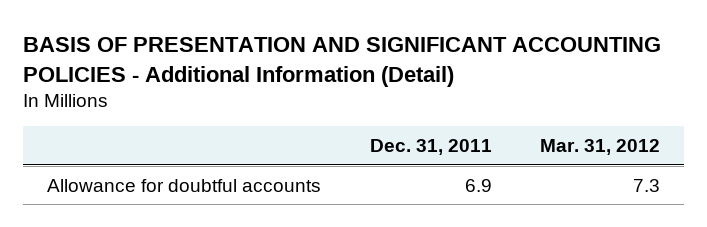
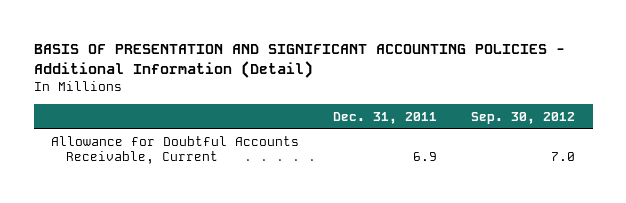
- | Dec. 31, 2011 | Mar. 31, 2012
+ | Dec. 31, 2011 | Sep. 30, 2012
- Allowance for doubtful accounts | 6.9 | 7.3
+ Allowance for Doubtful Accounts Receivable, Current | 6.9 | 7.0

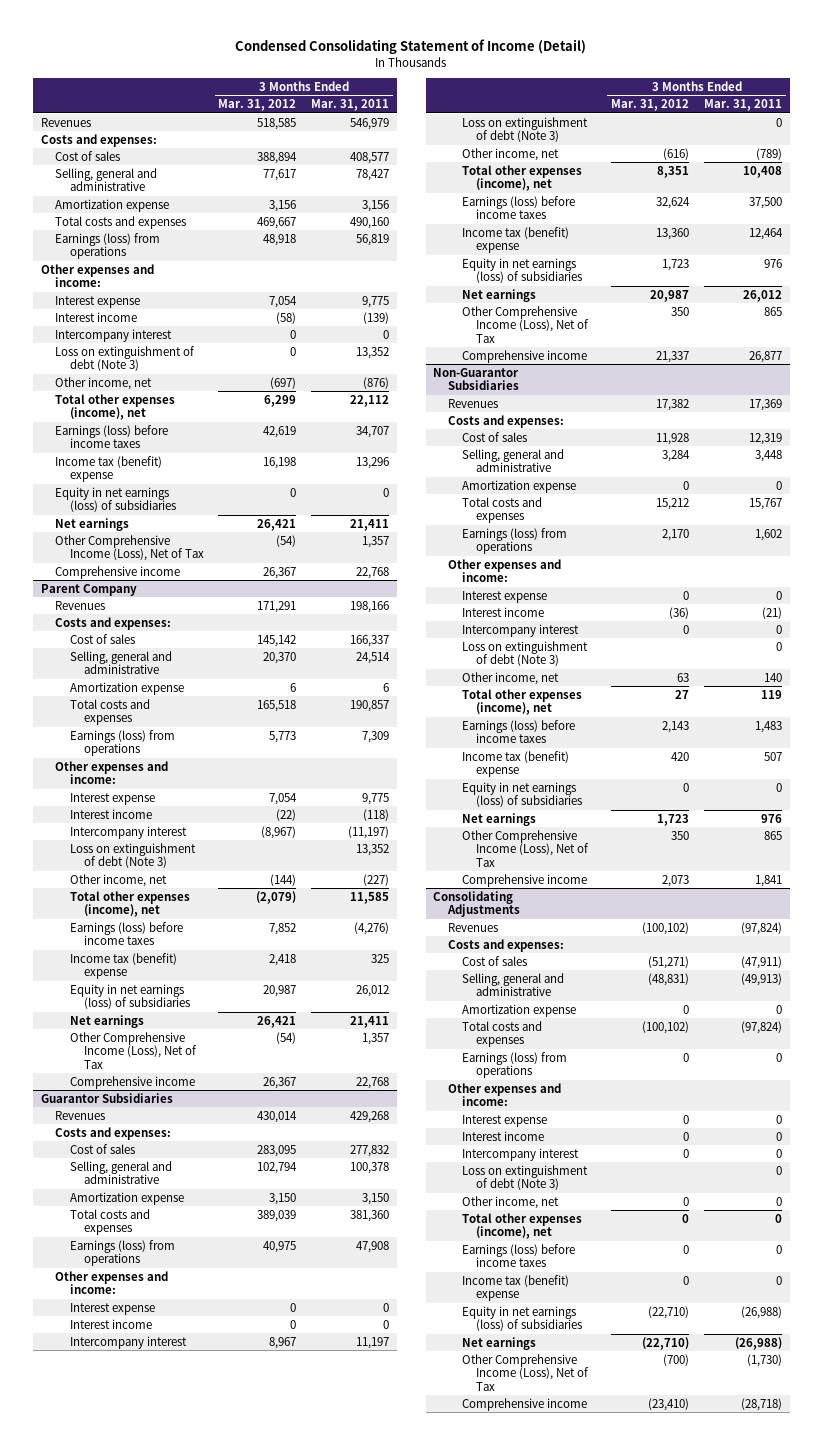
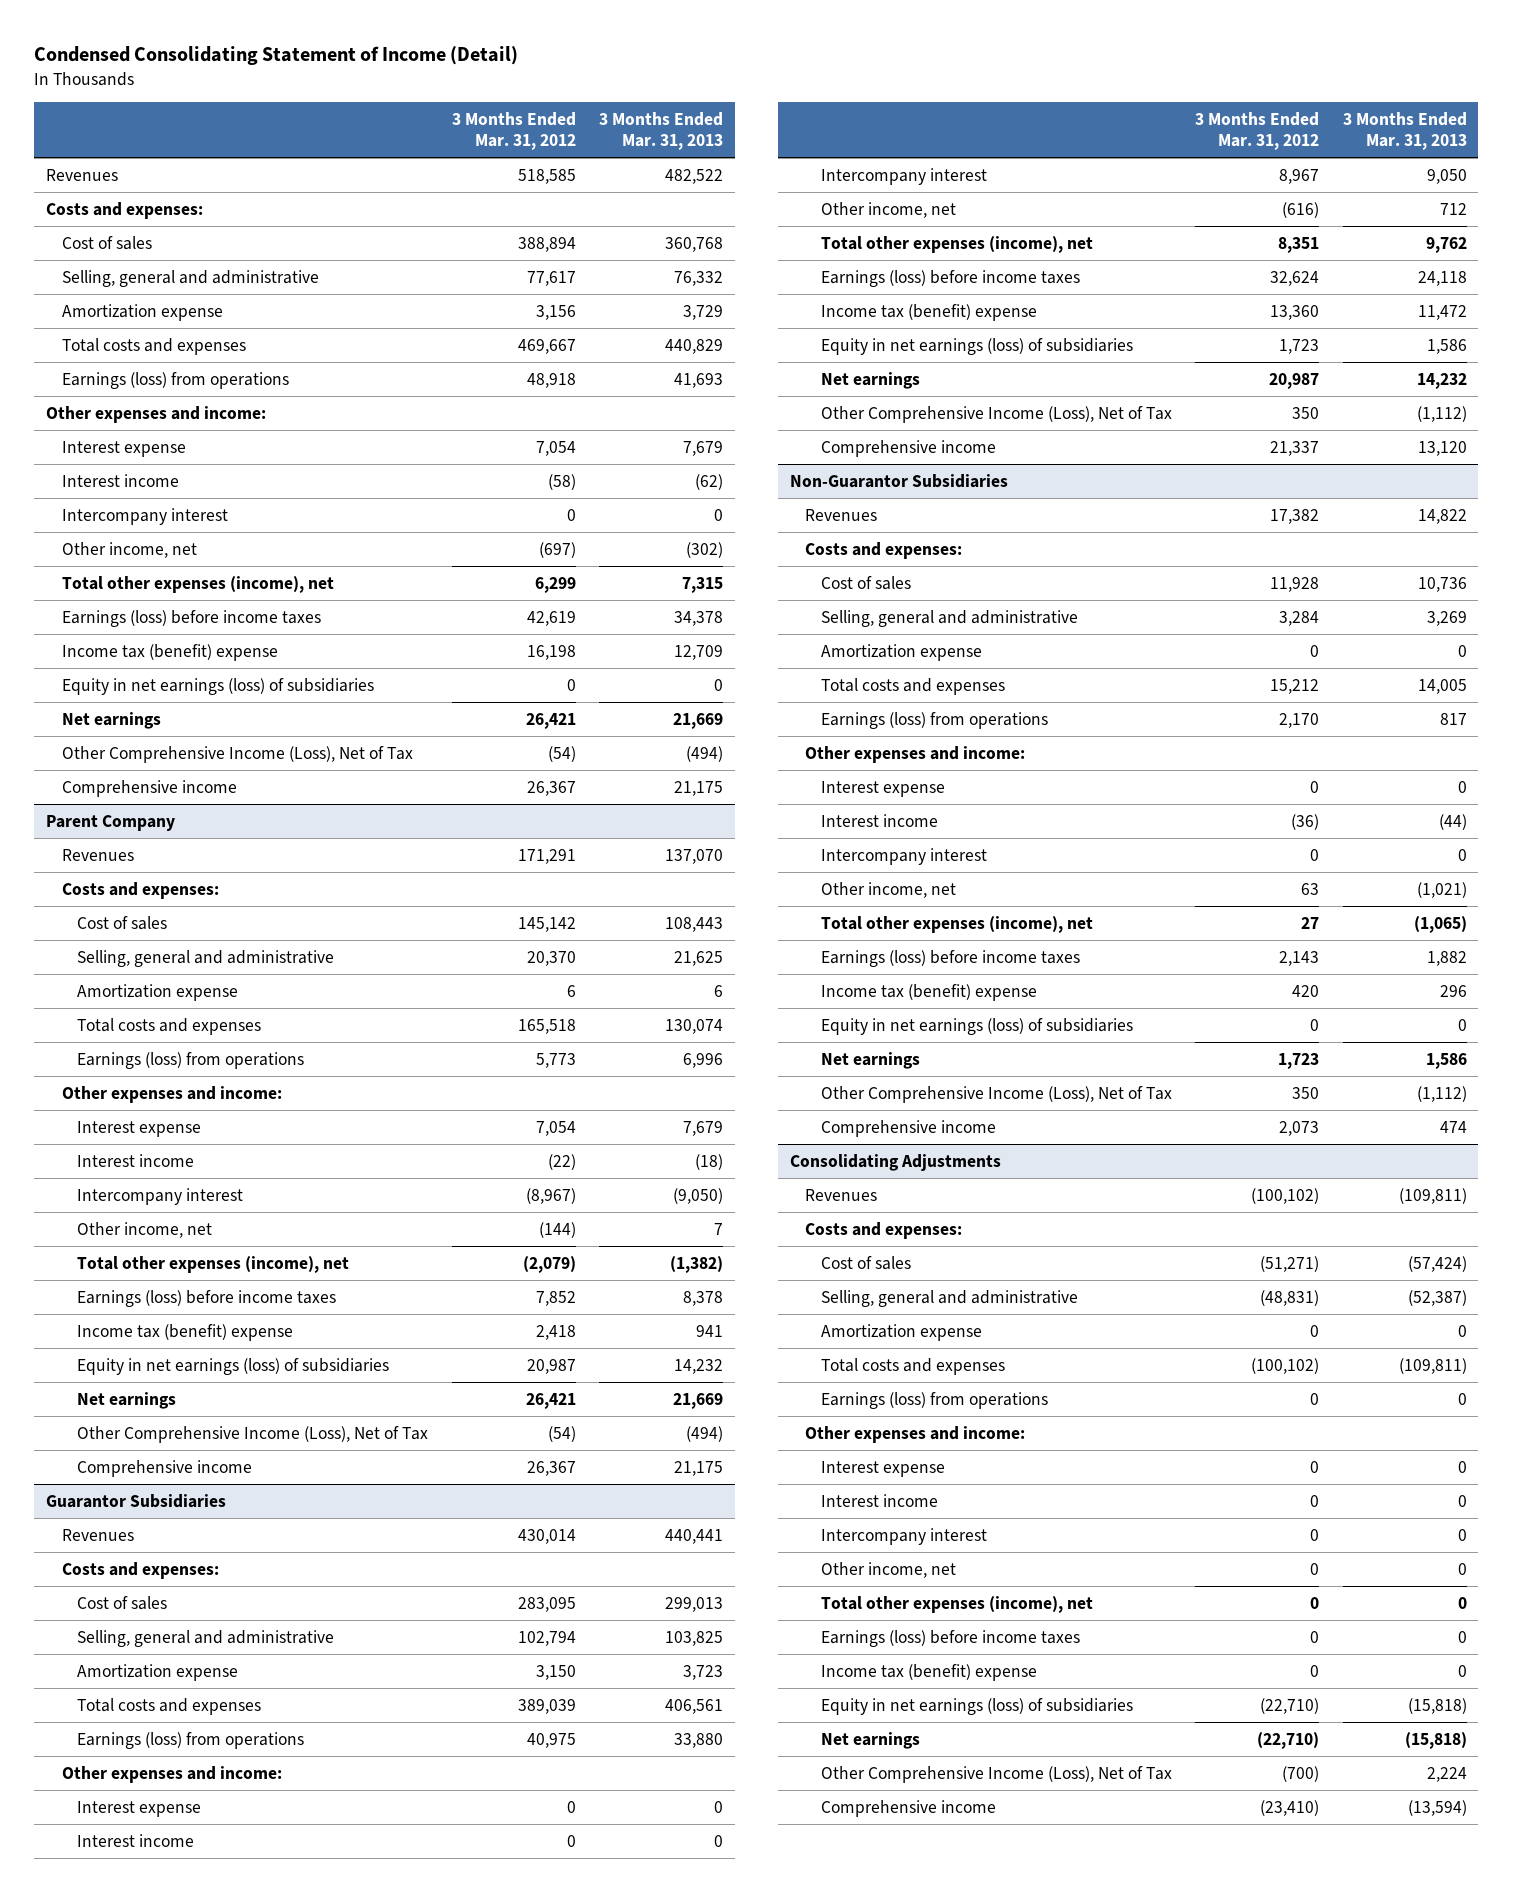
- | 3 Months Ended Mar. 31, 2012 | 3 Months Ended Mar. 31, 2011
+ | 3 Months Ended Mar. 31, 2012 | 3 Months Ended Mar. 31, 2013
- Loss on extinguishment of debt (Note 3) | 0 | 13,352
@ Parent Company
- Loss on extinguishment of debt (Note 3) | | 13,352
@ Guarantor Subsidiaries
- Loss on extinguishment of debt (Note 3) | | 0
@ Non-Guarantor Subsidiaries
- Loss on extinguishment of debt (Note 3) | | 0
@ Consolidating Adjustments
- Loss on extinguishment of debt (Note 3) | | 0

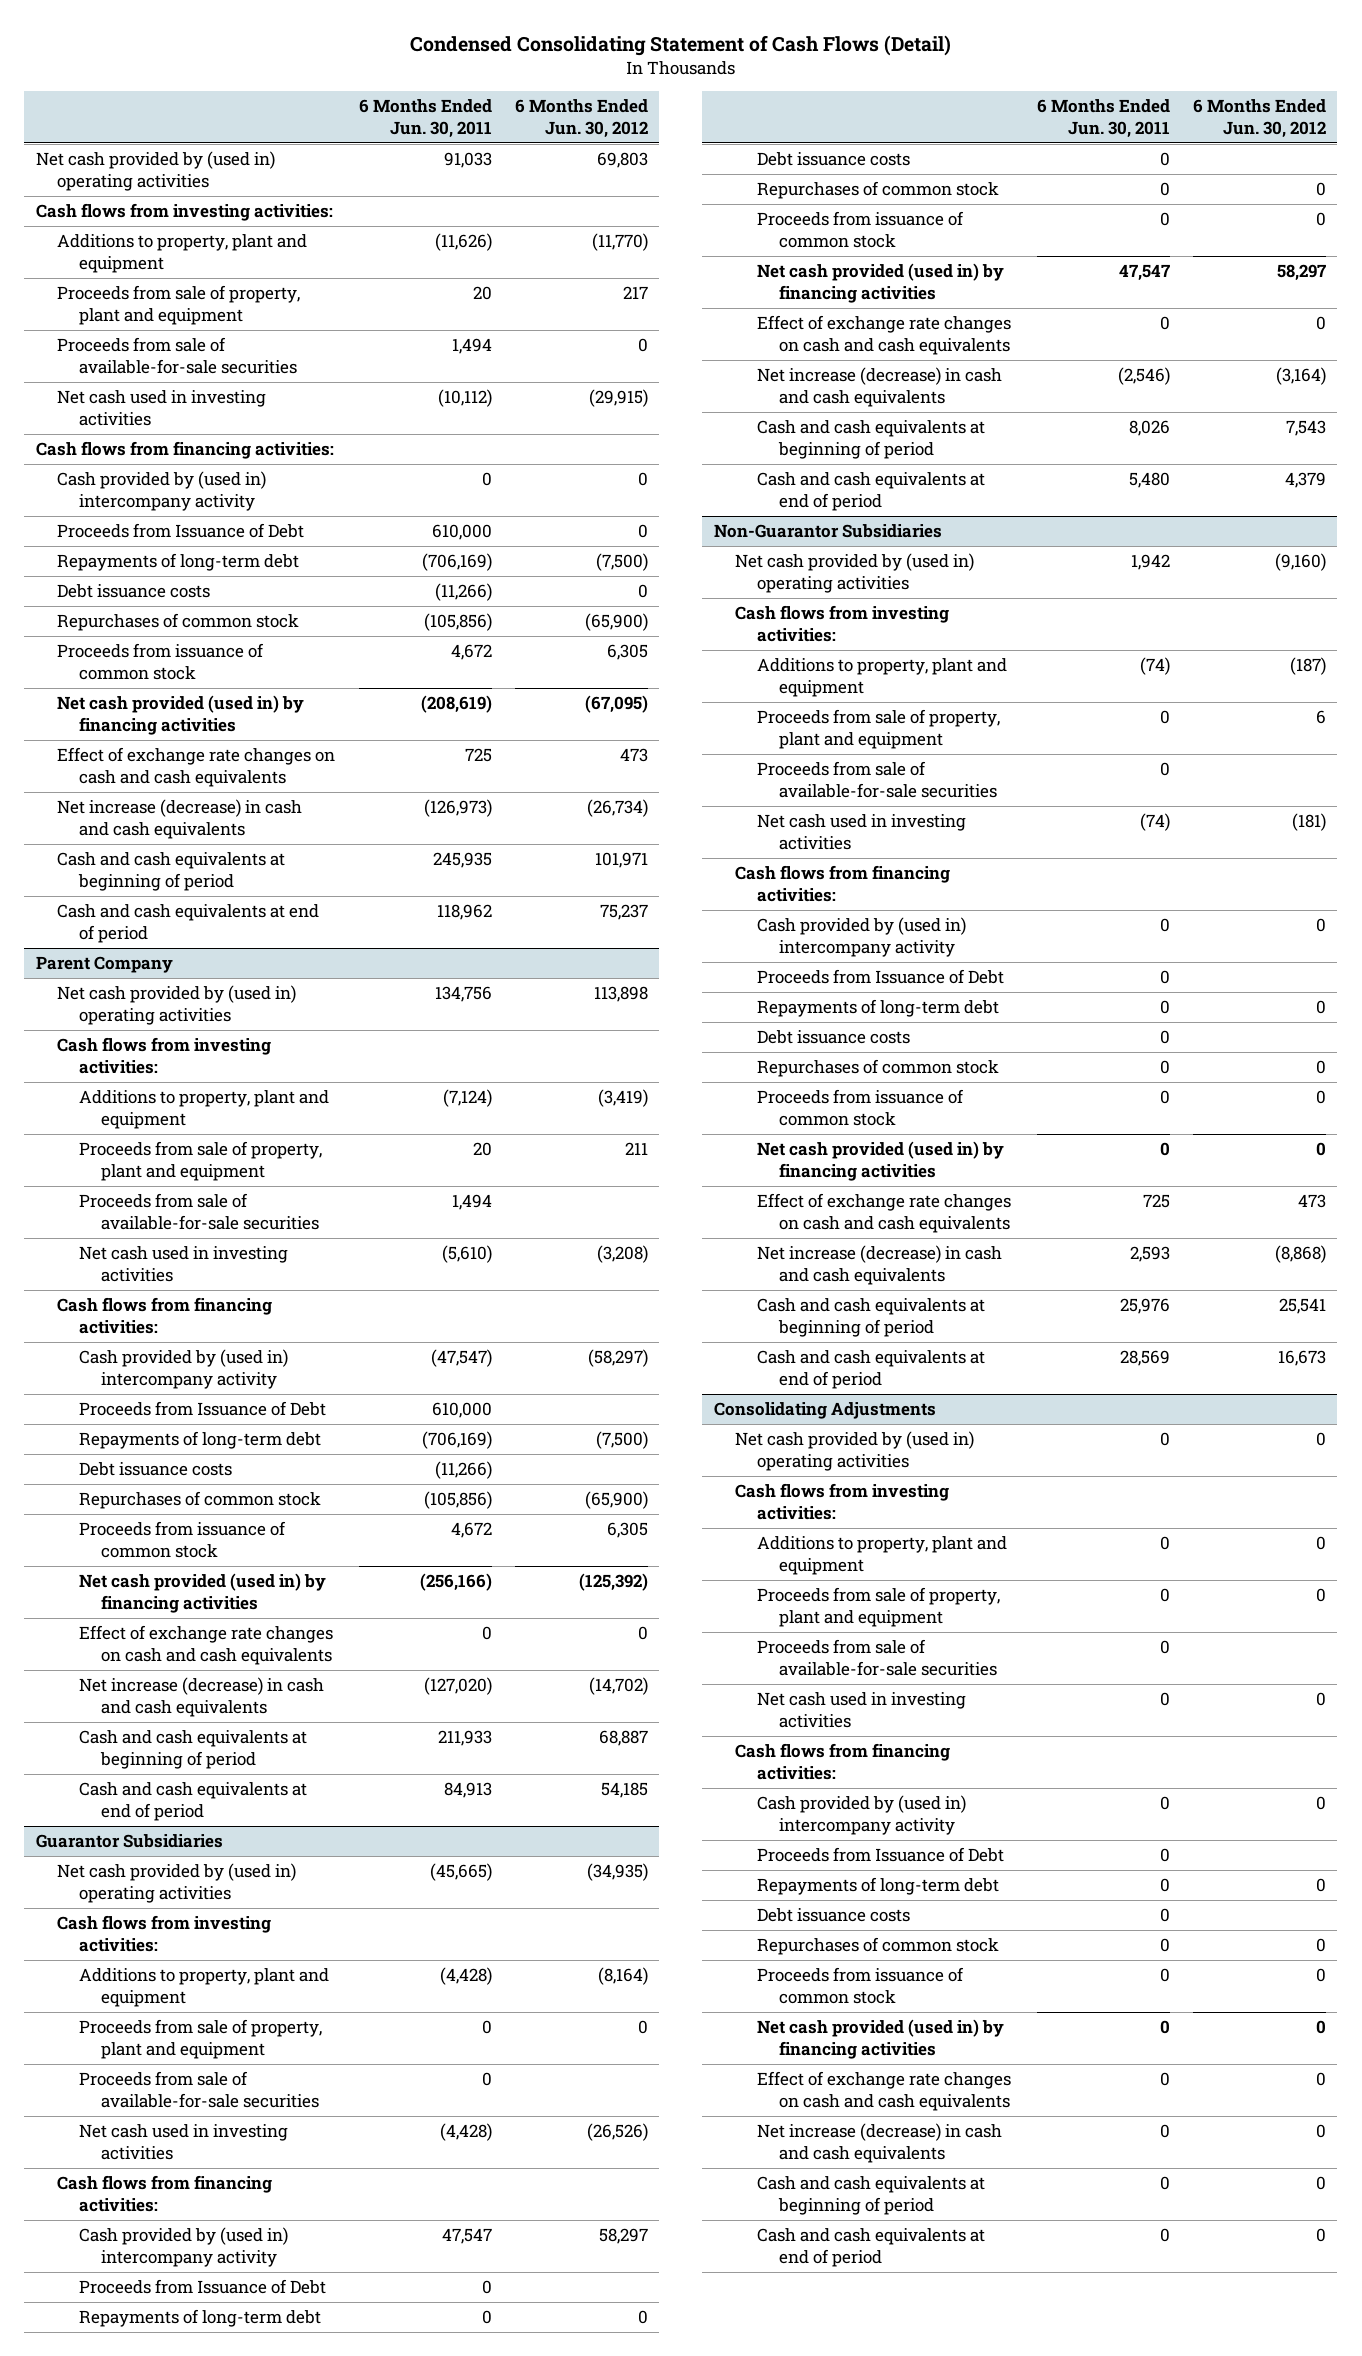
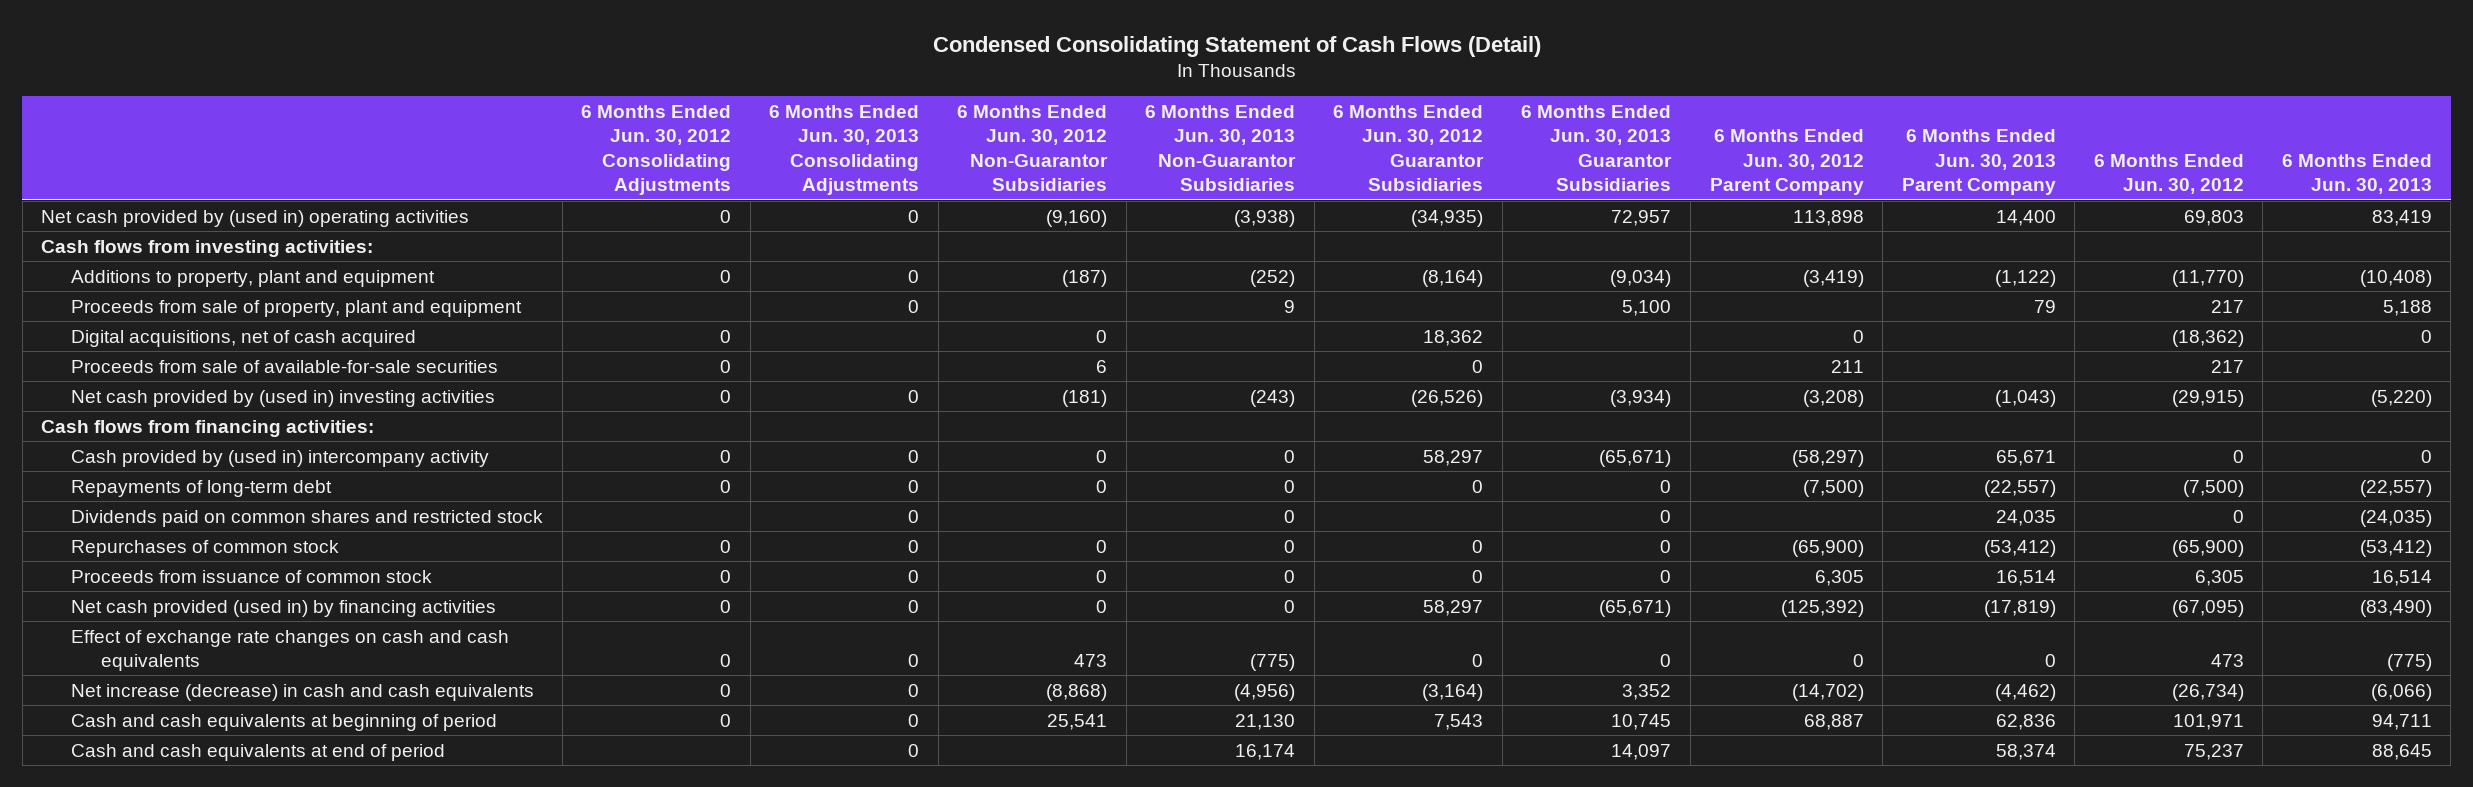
- | 6 Months Ended Jun. 30, 2011 | 6 Months Ended Jun. 30, 2012
+ | 6 Months Ended Jun. 30, 2012 Consolidating Adjustments | 6 Months Ended Jun. 30, 2013 Consolidating Adjustments | 6 Months Ended Jun. 30, 2012 Non-Guarantor Subsidiaries | 6 Months Ended Jun. 30, 2013 Non-Guarantor Subsidiaries | 6 Months Ended Jun. 30, 2012 Guarantor Subsidiaries | 6 Months Ended Jun. 30, 2013 Guarantor Subsidiaries | 6 Months Ended Jun. 30, 2012 Parent Company | 6 Months Ended Jun. 30, 2013 Parent Company | 6 Months Ended Jun. 30, 2012 | 6 Months Ended Jun. 30, 2013
- Proceeds from sale of available-for-sale securities | 1,494 | 0
- Net cash used in investing activities | (10,112) | (29,915)
+ Digital acquisitions, net of cash acquired | 0 | | 0 | | 18,362 | | 0 | | (18,362) | 0
+ Proceeds from sale of available-for-sale securities | 0 | | 6 | | 0 | | 211 | | 217 |
+ Net cash provided by (used in) investing activities | 0 | 0 | (181) | (243) | (26,526) | (3,934) | (3,208) | (1,043) | (29,915) | (5,220)
- Proceeds from Issuance of Debt | 610,000 | 0
- Debt issuance costs | (11,266) | 0
+ Dividends paid on common shares and restricted stock | | 0 | | 0 | | 0 | | 24,035 | 0 | (24,035)
- Parent Company
- Net cash provided by (used in) operating activities | 134,756 | 113,898
- Cash flows from investing activities:
- Additions to property, plant and equipment | (7,124) | (3,419)
- Proceeds from sale of property, plant and equipment | 20 | 211
- Proceeds from sale of available-for-sale securities | 1,494 |
- Net cash used in investing activities | (5,610) | (3,208)
- Cash flows from financing activities:
- Cash provided by (used in) intercompany activity | (47,547) | (58,297)
- Proceeds from Issuance of Debt | 610,000 |
- Repayments of long-term debt | (706,169) | (7,500)
- Debt issuance costs | (11,266) |
- Repurchases of common stock | (105,856) | (65,900)
- Proceeds from issuance of common stock | 4,672 | 6,305
- Net cash provided (used in) by financing activities | (256,166) | (125,392)
- Effect of exchange rate changes on cash and cash equivalents | 0 | 0
- Net increase (decrease) in cash and cash equivalents | (127,020) | (14,702)
- Cash and cash equivalents at beginning of period | 211,933 | 68,887
- Cash and cash equivalents at end of period | 84,913 | 54,185
- Guarantor Subsidiaries
- Net cash provided by (used in) operating activities | (45,665) | (34,935)
- Cash flows from investing activities:
- Additions to property, plant and equipment | (4,428) | (8,164)
- Proceeds from sale of property, plant and equipment | 0 | 0
- Proceeds from sale of available-for-sale securities | 0 |
- Net cash used in investing activities | (4,428) | (26,526)
- Cash flows from financing activities:
- Cash provided by (used in) intercompany activity | 47,547 | 58,297
- Proceeds from Issuance of Debt | 0 |
- Repayments of long-term debt | 0 | 0
- Debt issuance costs | 0 |
- Repurchases of common stock | 0 | 0
- Proceeds from issuance of common stock | 0 | 0
- Net cash provided (used in) by financing activities | 47,547 | 58,297
- Effect of exchange rate changes on cash and cash equivalents | 0 | 0
- Net increase (decrease) in cash and cash equivalents | (2,546) | (3,164)
- Cash and cash equivalents at beginning of period | 8,026 | 7,543
- Cash and cash equivalents at end of period | 5,480 | 4,379
- Non-Guarantor Subsidiaries
- Net cash provided by (used in) operating activities | 1,942 | (9,160)
- Cash flows from investing activities:
- Additions to property, plant and equipment | (74) | (187)
- Proceeds from sale of property, plant and equipment | 0 | 6
- Proceeds from sale of available-for-sale securities | 0 |
- Net cash used in investing activities | (74) | (181)
- Cash flows from financing activities:
- Cash provided by (used in) intercompany activity | 0 | 0
- Proceeds from Issuance of Debt | 0 |
- Repayments of long-term debt | 0 | 0
- Debt issuance costs | 0 |
- Repurchases of common stock | 0 | 0
- Proceeds from issuance of common stock | 0 | 0
- Net cash provided (used in) by financing activities | 0 | 0
- Effect of exchange rate changes on cash and cash equivalents | 725 | 473
- Net increase (decrease) in cash and cash equivalents | 2,593 | (8,868)
- Cash and cash equivalents at beginning of period | 25,976 | 25,541
- Cash and cash equivalents at end of period | 28,569 | 16,673
- Consolidating Adjustments
- Net cash provided by (used in) operating activities | 0 | 0
- Cash flows from investing activities:
- Additions to property, plant and equipment | 0 | 0
- Proceeds from sale of property, plant and equipment | 0 | 0
- Proceeds from sale of available-for-sale securities | 0 |
- Net cash used in investing activities | 0 | 0
- Cash flows from financing activities:
- Cash provided by (used in) intercompany activity | 0 | 0
- Proceeds from Issuance of Debt | 0 |
- Repayments of long-term debt | 0 | 0
- Debt issuance costs | 0 |
- Repurchases of common stock | 0 | 0
- Proceeds from issuance of common stock | 0 | 0
- Net cash provided (used in) by financing activities | 0 | 0
- Effect of exchange rate changes on cash and cash equivalents | 0 | 0
- Net increase (decrease) in cash and cash equivalents | 0 | 0
- Cash and cash equivalents at beginning of period | 0 | 0
- Cash and cash equivalents at end of period | 0 | 0

